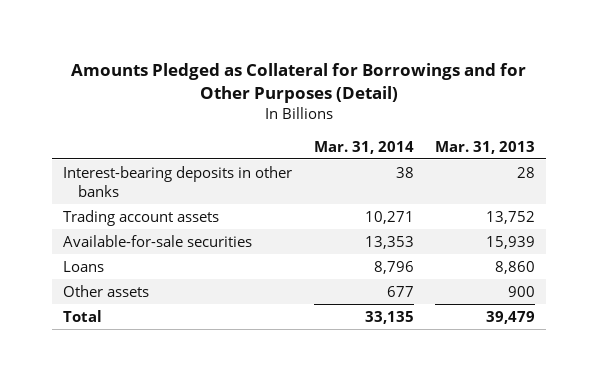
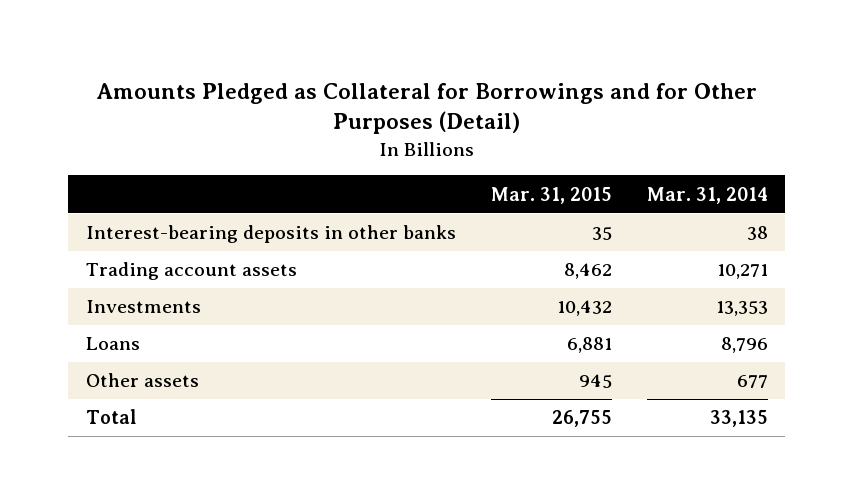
- | Mar. 31, 2014 | Mar. 31, 2013
+ | Mar. 31, 2015 | Mar. 31, 2014
- Available-for-sale securities | 13,353 | 15,939
+ Investments | 10,432 | 13,353

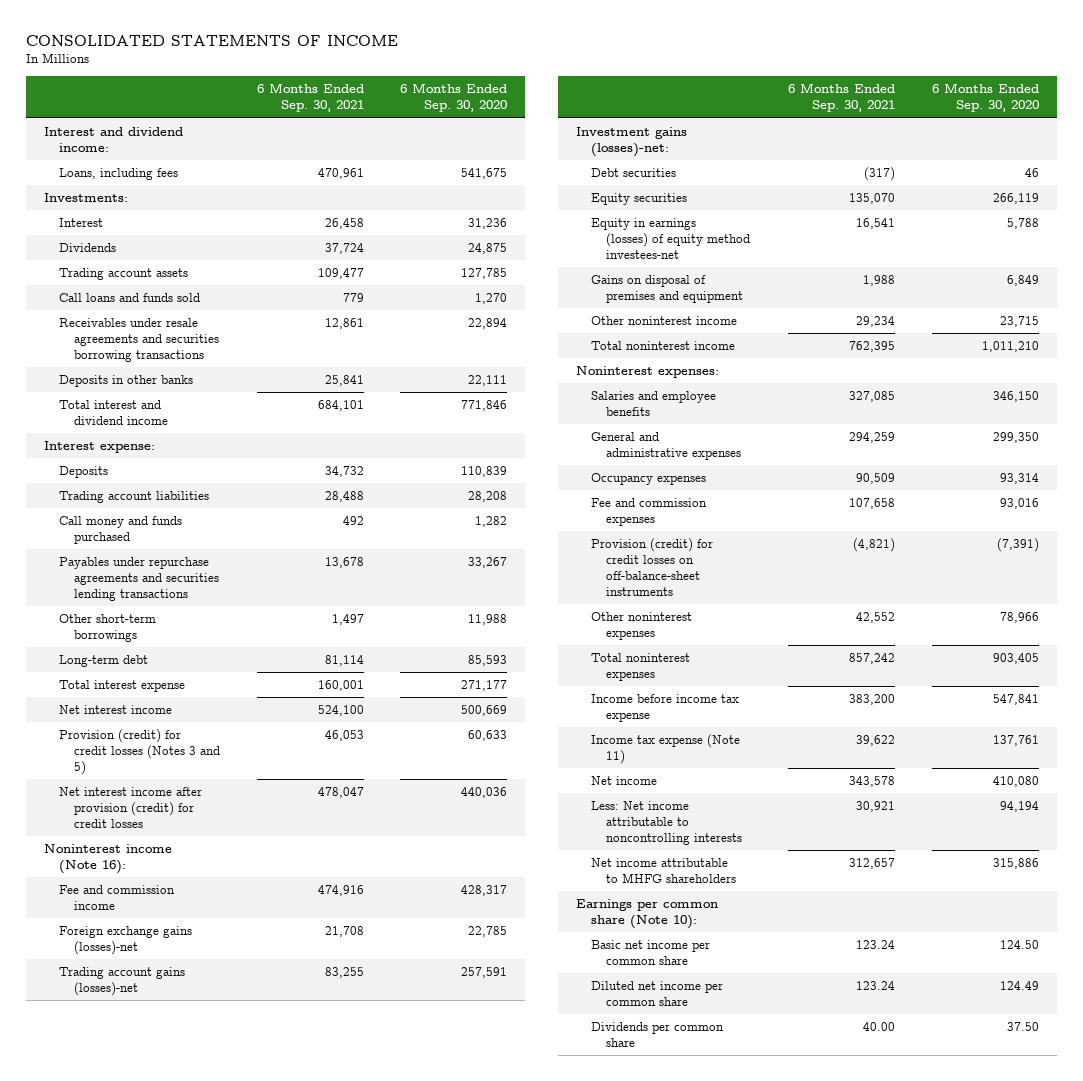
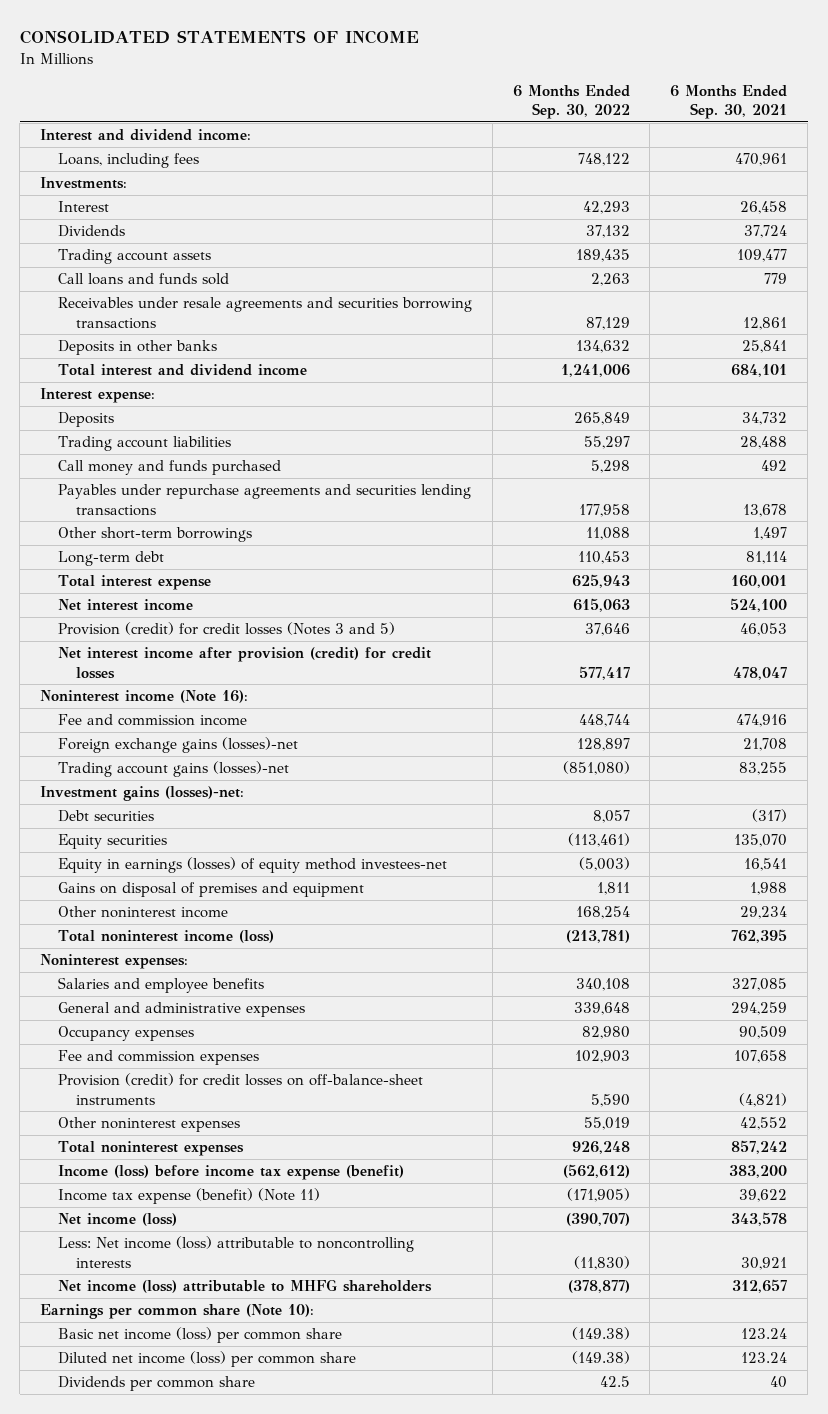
- | 6 Months Ended Sep. 30, 2021 | 6 Months Ended Sep. 30, 2020
+ | 6 Months Ended Sep. 30, 2022 | 6 Months Ended Sep. 30, 2021
- Total noninterest income | 762,395 | 1,011,210
+ Total noninterest income (loss) | (213,781) | 762,395
- Income before income tax expense | 383,200 | 547,841
- Income tax expense (Note 11) | 39,622 | 137,761
- Net income | 343,578 | 410,080
- Less: Net income attributable to noncontrolling interests | 30,921 | 94,194
- Net income attributable to MHFG shareholders | 312,657 | 315,886
+ Income (loss) before income tax expense (benefit) | (562,612) | 383,200
+ Income tax expense (benefit) (Note 11) | (171,905) | 39,622
+ Net income (loss) | (390,707) | 343,578
+ Less: Net income (loss) attributable to noncontrolling interests | (11,830) | 30,921
+ Net income (loss) attributable to MHFG shareholders | (378,877) | 312,657
- Basic net income per common share | 123.24 | 124.50
- Diluted net income per common share | 123.24 | 124.49
- Dividends per common share | 40.00 | 37.50
+ Basic net income (loss) per common share | (149.38) | 123.24
+ Diluted net income (loss) per common share | (149.38) | 123.24
+ Dividends per common share | 42.5 | 40

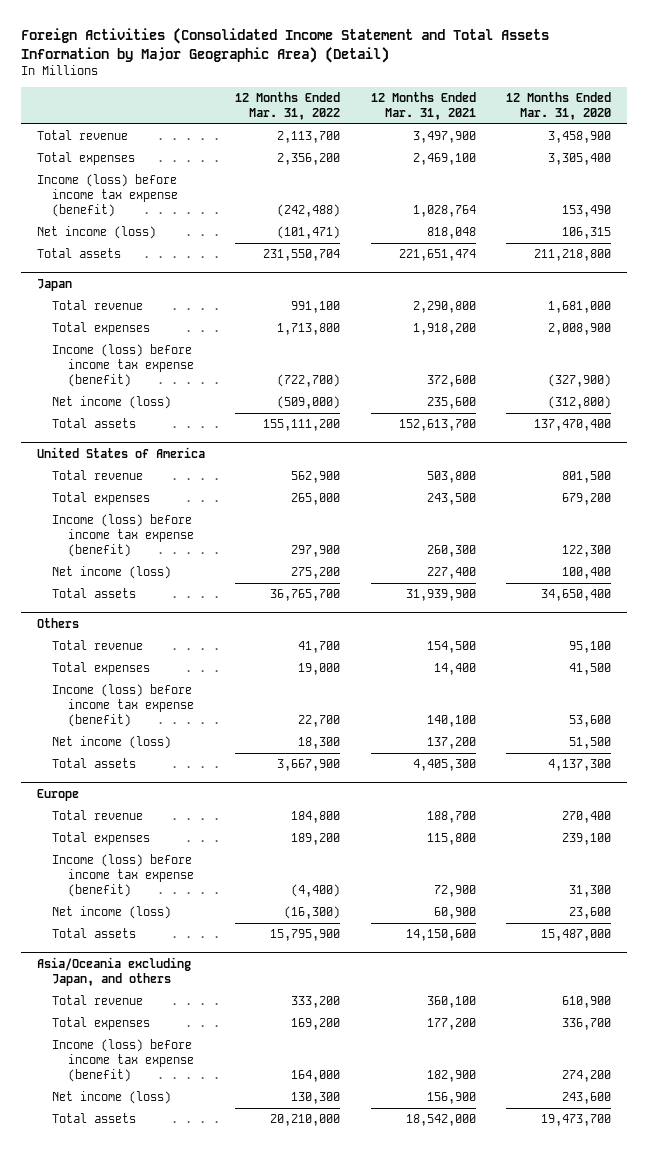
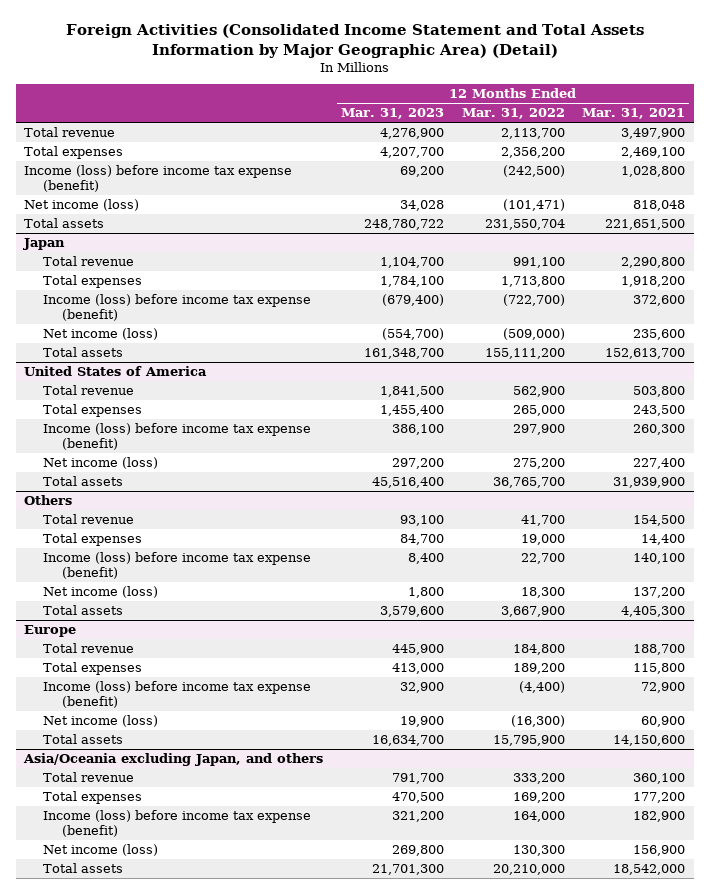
- | 12 Months Ended Mar. 31, 2022 | 12 Months Ended Mar. 31, 2021 | 12 Months Ended Mar. 31, 2020
+ | 12 Months Ended Mar. 31, 2023 | 12 Months Ended Mar. 31, 2022 | 12 Months Ended Mar. 31, 2021
- Income (loss) before income tax expense (benefit) | (242,488) | 1,028,764 | 153,490
+ Income (loss) before income tax expense (benefit) | 69,200 | (242,500) | 1,028,800
- Total assets | 231,550,704 | 221,651,474 | 211,218,800
+ Total assets | 248,780,722 | 231,550,704 | 221,651,500

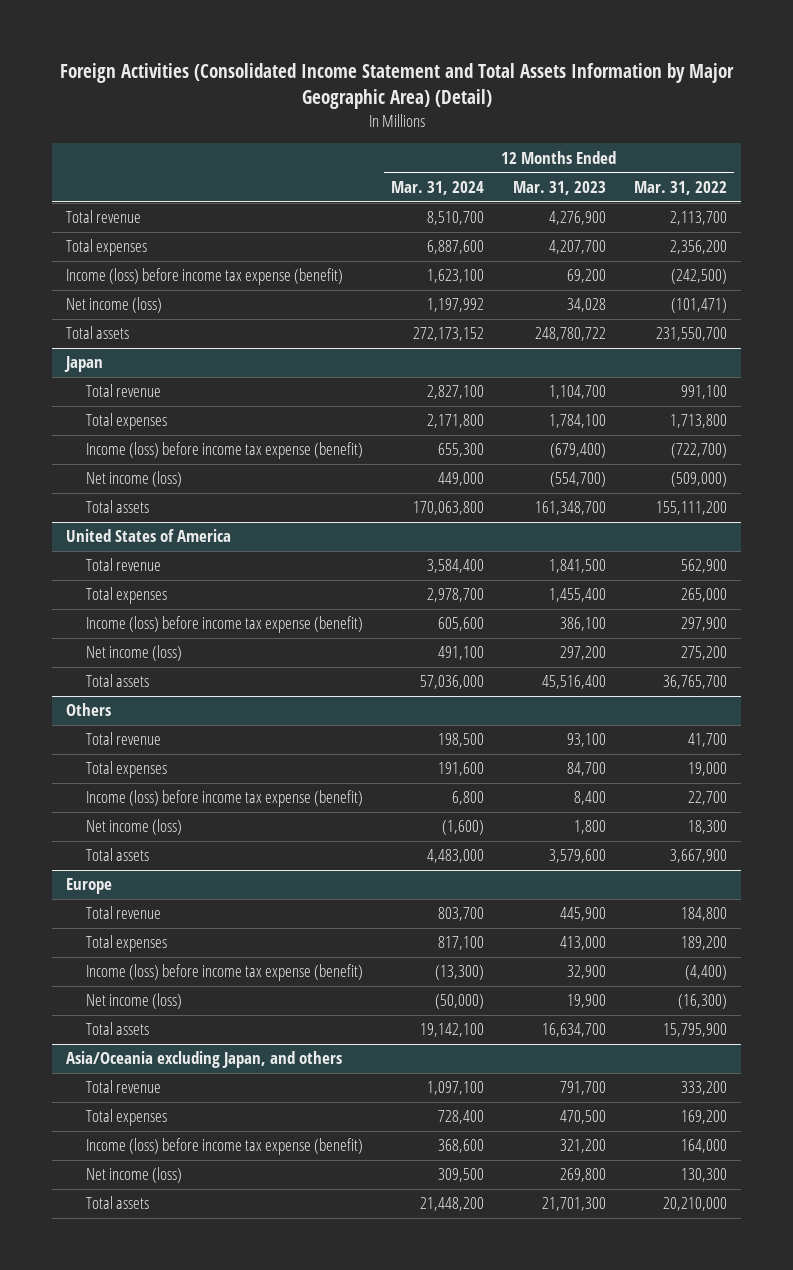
- | 12 Months Ended Mar. 31, 2023 | 12 Months Ended Mar. 31, 2022 | 12 Months Ended Mar. 31, 2021
+ | 12 Months Ended Mar. 31, 2024 | 12 Months Ended Mar. 31, 2023 | 12 Months Ended Mar. 31, 2022
- Total assets | 248,780,722 | 231,550,704 | 221,651,500
+ Total assets | 272,173,152 | 248,780,722 | 231,550,700

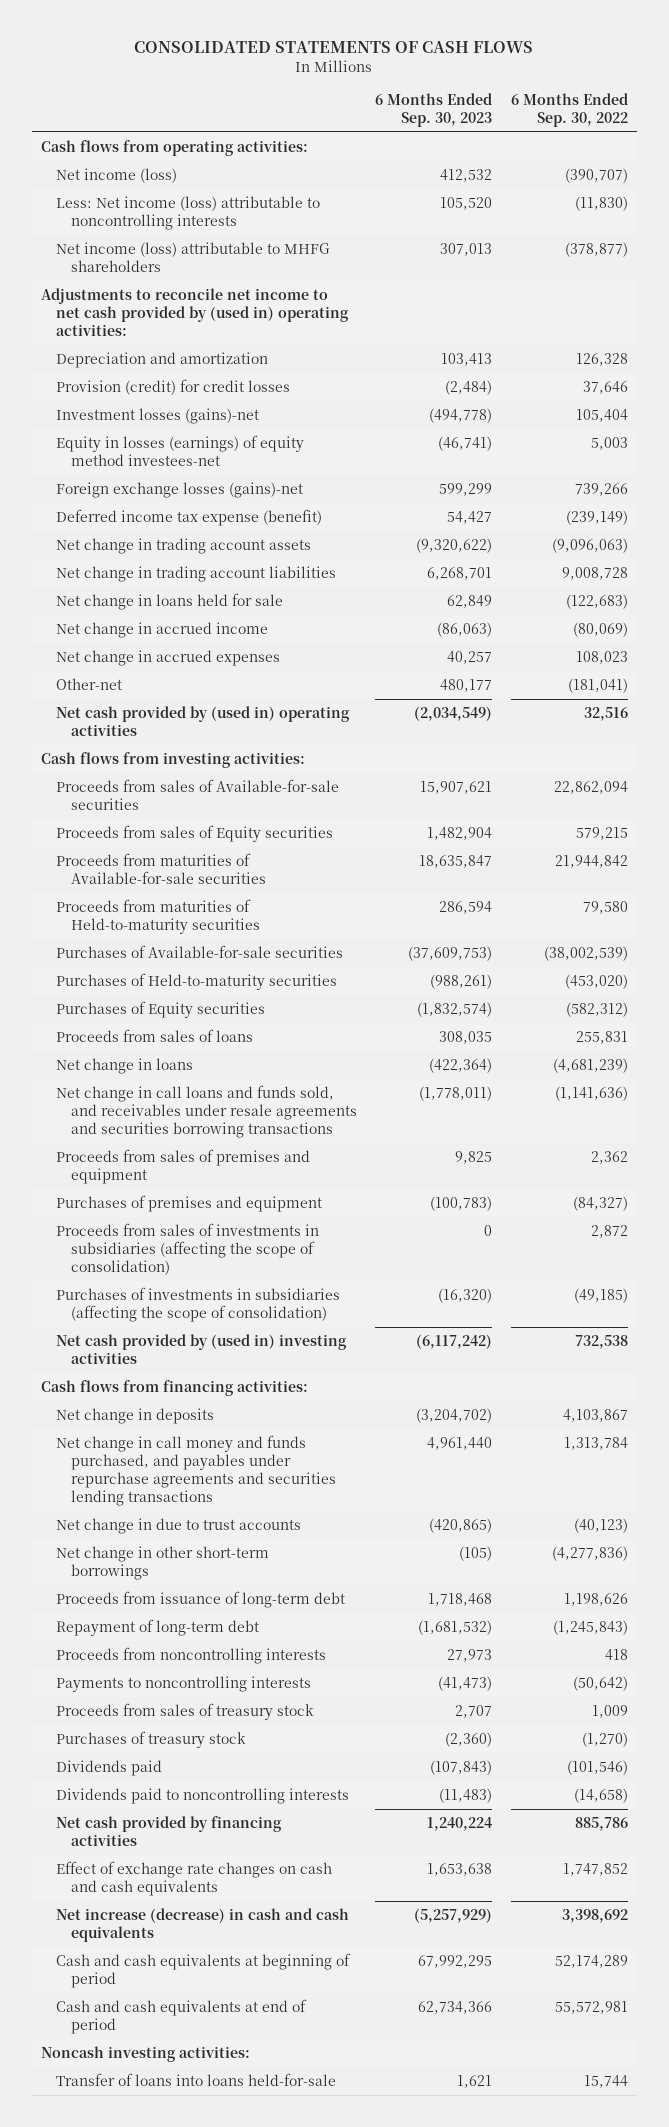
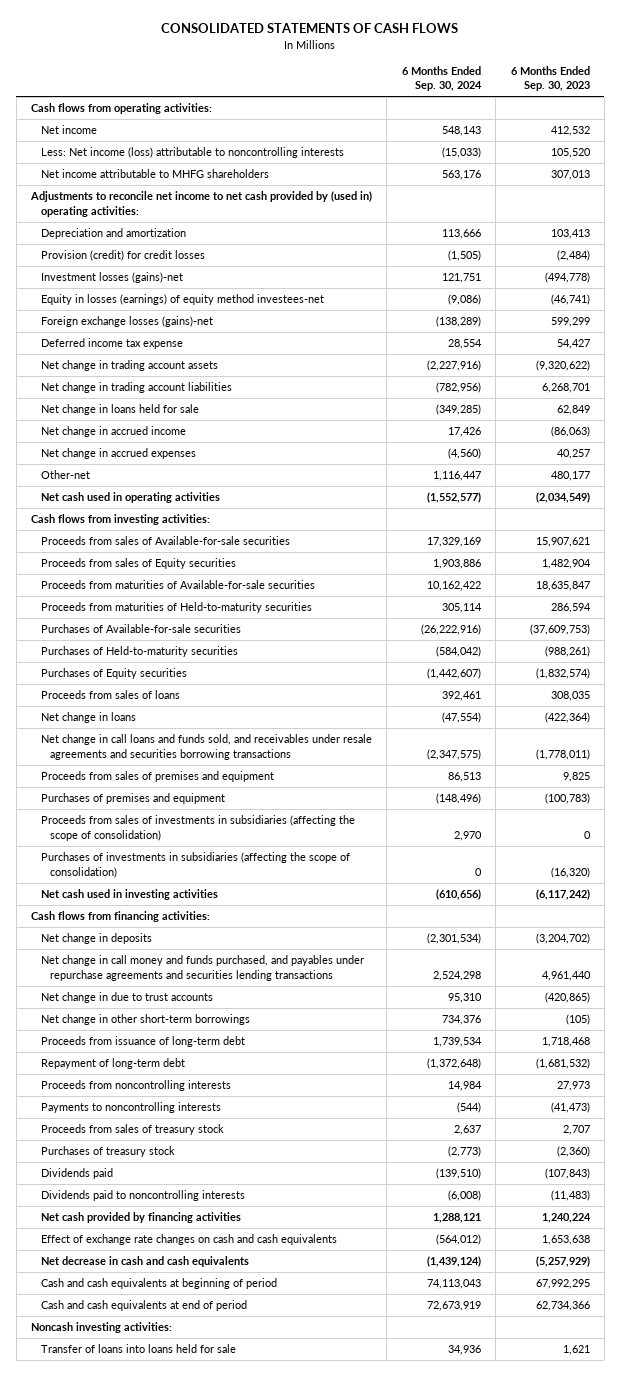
- | 6 Months Ended Sep. 30, 2023 | 6 Months Ended Sep. 30, 2022
+ | 6 Months Ended Sep. 30, 2024 | 6 Months Ended Sep. 30, 2023
- Net income (loss) | 412,532 | (390,707)
+ Net income | 548,143 | 412,532
- Net income (loss) attributable to MHFG shareholders | 307,013 | (378,877)
+ Net income attributable to MHFG shareholders | 563,176 | 307,013
- Deferred income tax expense (benefit) | 54,427 | (239,149)
+ Deferred income tax expense | 28,554 | 54,427
- Net cash provided by (used in) operating activities | (2,034,549) | 32,516
+ Net cash used in operating activities | (1,552,577) | (2,034,549)
- Net cash provided by (used in) investing activities | (6,117,242) | 732,538
+ Net cash used in investing activities | (610,656) | (6,117,242)
- Net increase (decrease) in cash and cash equivalents | (5,257,929) | 3,398,692
+ Net decrease in cash and cash equivalents | (1,439,124) | (5,257,929)
- Transfer of loans into loans held-for-sale | 1,621 | 15,744
+ Transfer of loans into loans held for sale | 34,936 | 1,621

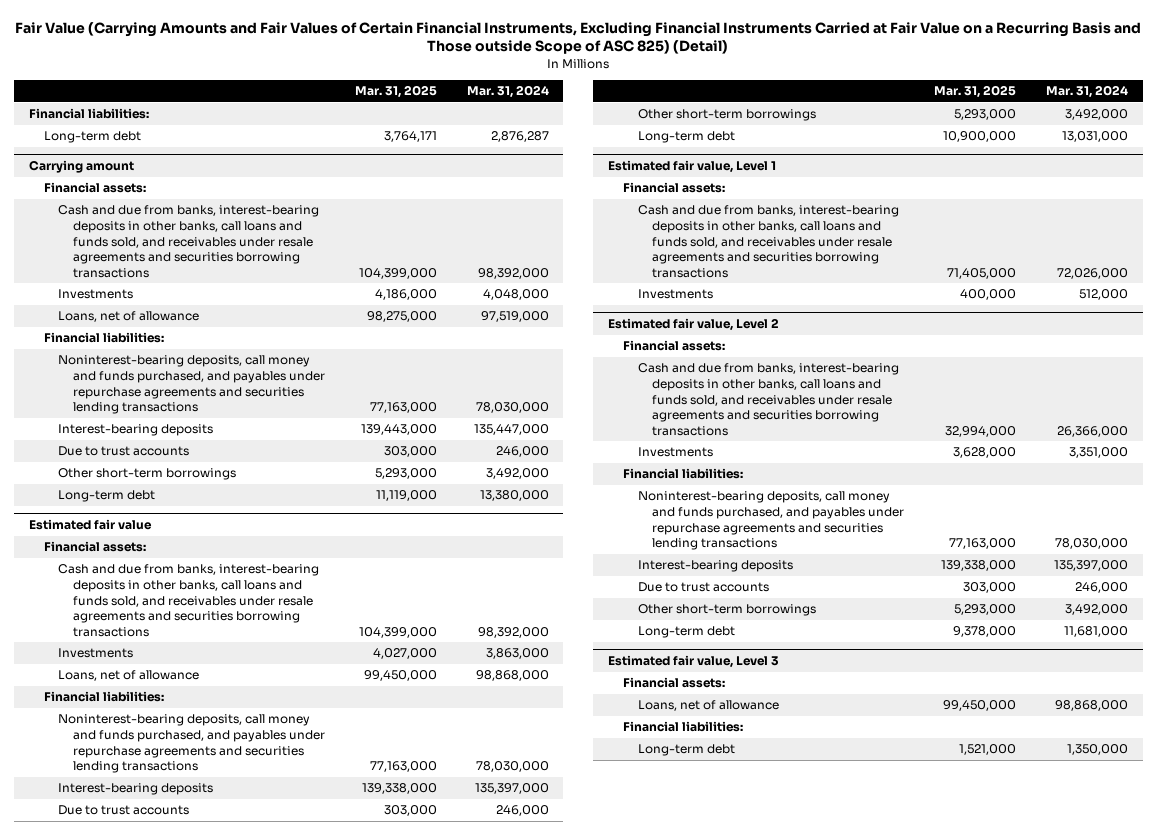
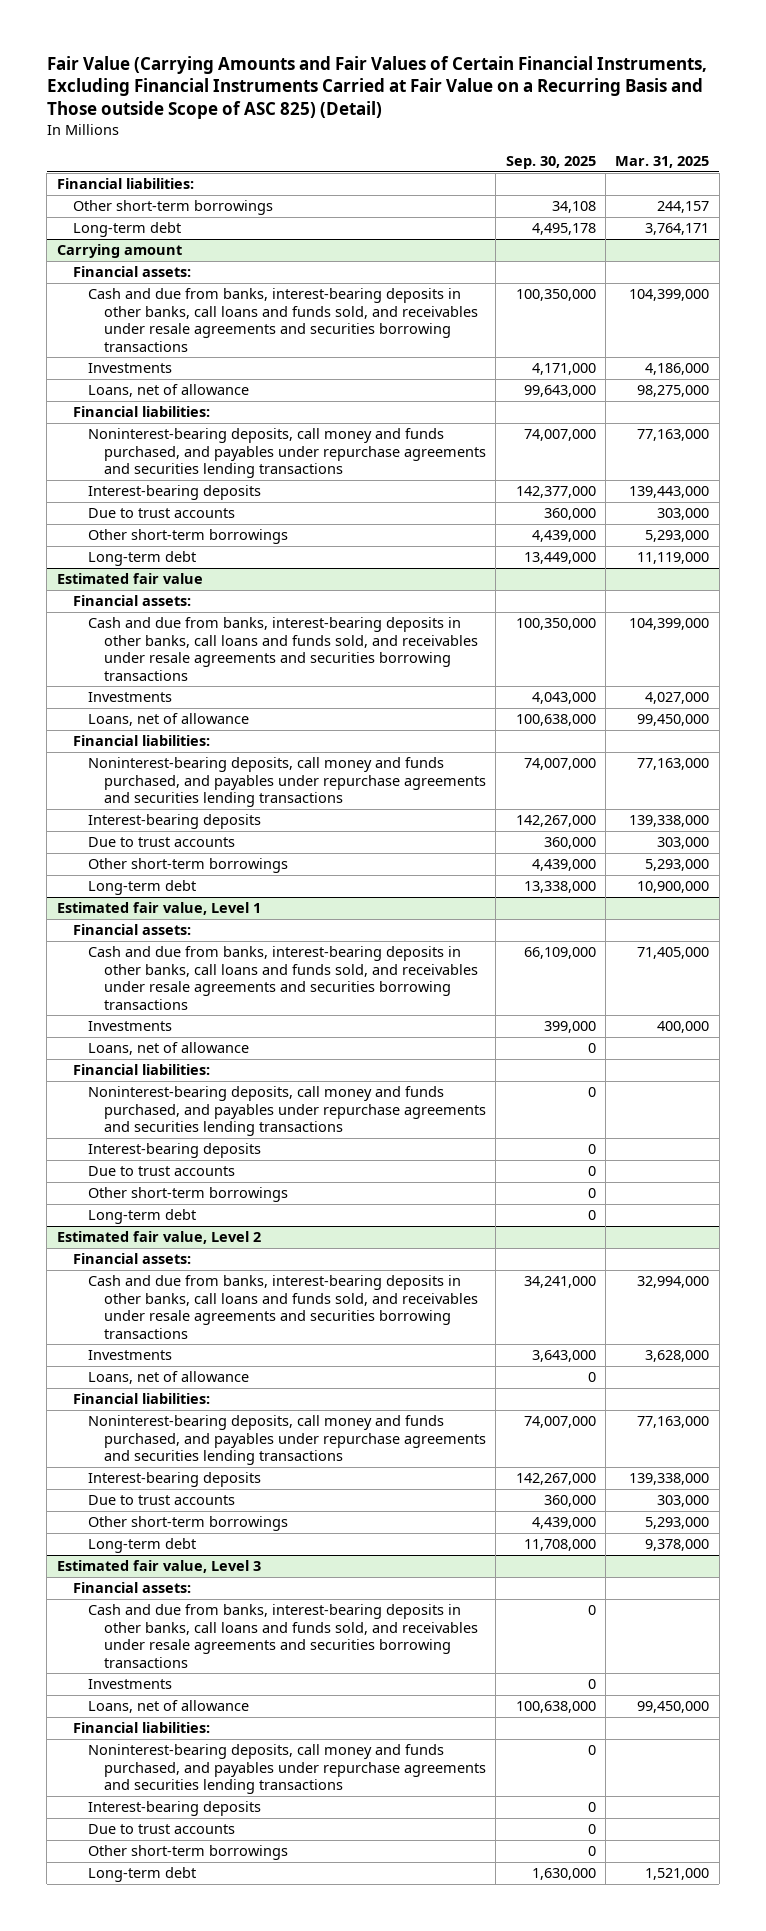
- | Mar. 31, 2025 | Mar. 31, 2024
+ | Sep. 30, 2025 | Mar. 31, 2025
+ Other short-term borrowings | 34,108 | 244,157
@ Estimated fair value, Level 1
+ Loans, net of allowance | 0 |
+ Financial liabilities:
+ Noninterest-bearing deposits, call money and funds purchased, and payables under repurchase agreements and securities lending transactions | 0 |
+ Interest-bearing deposits | 0 |
+ Due to trust accounts | 0 |
+ Other short-term borrowings | 0 |
+ Long-term debt | 0 |
@ Estimated fair value, Level 2
+ Loans, net of allowance | 0 |
@ Estimated fair value, Level 3
+ Cash and due from banks, interest-bearing deposits in other banks, call loans and funds sold, and receivables under resale agreements and securities borrowing transactions | 0 |
+ Investments | 0 |
+ Noninterest-bearing deposits, call money and funds purchased, and payables under repurchase agreements and securities lending transactions | 0 |
+ Interest-bearing deposits | 0 |
+ Due to trust accounts | 0 |
+ Other short-term borrowings | 0 |

